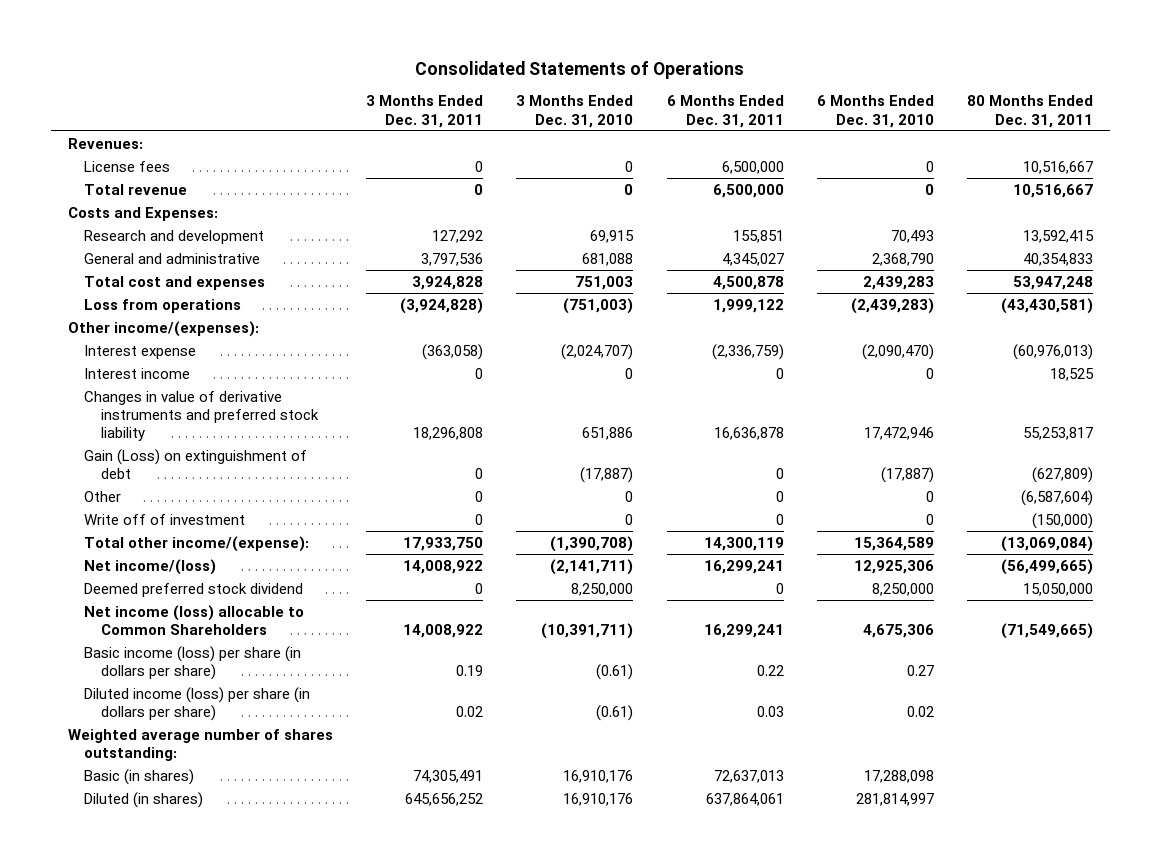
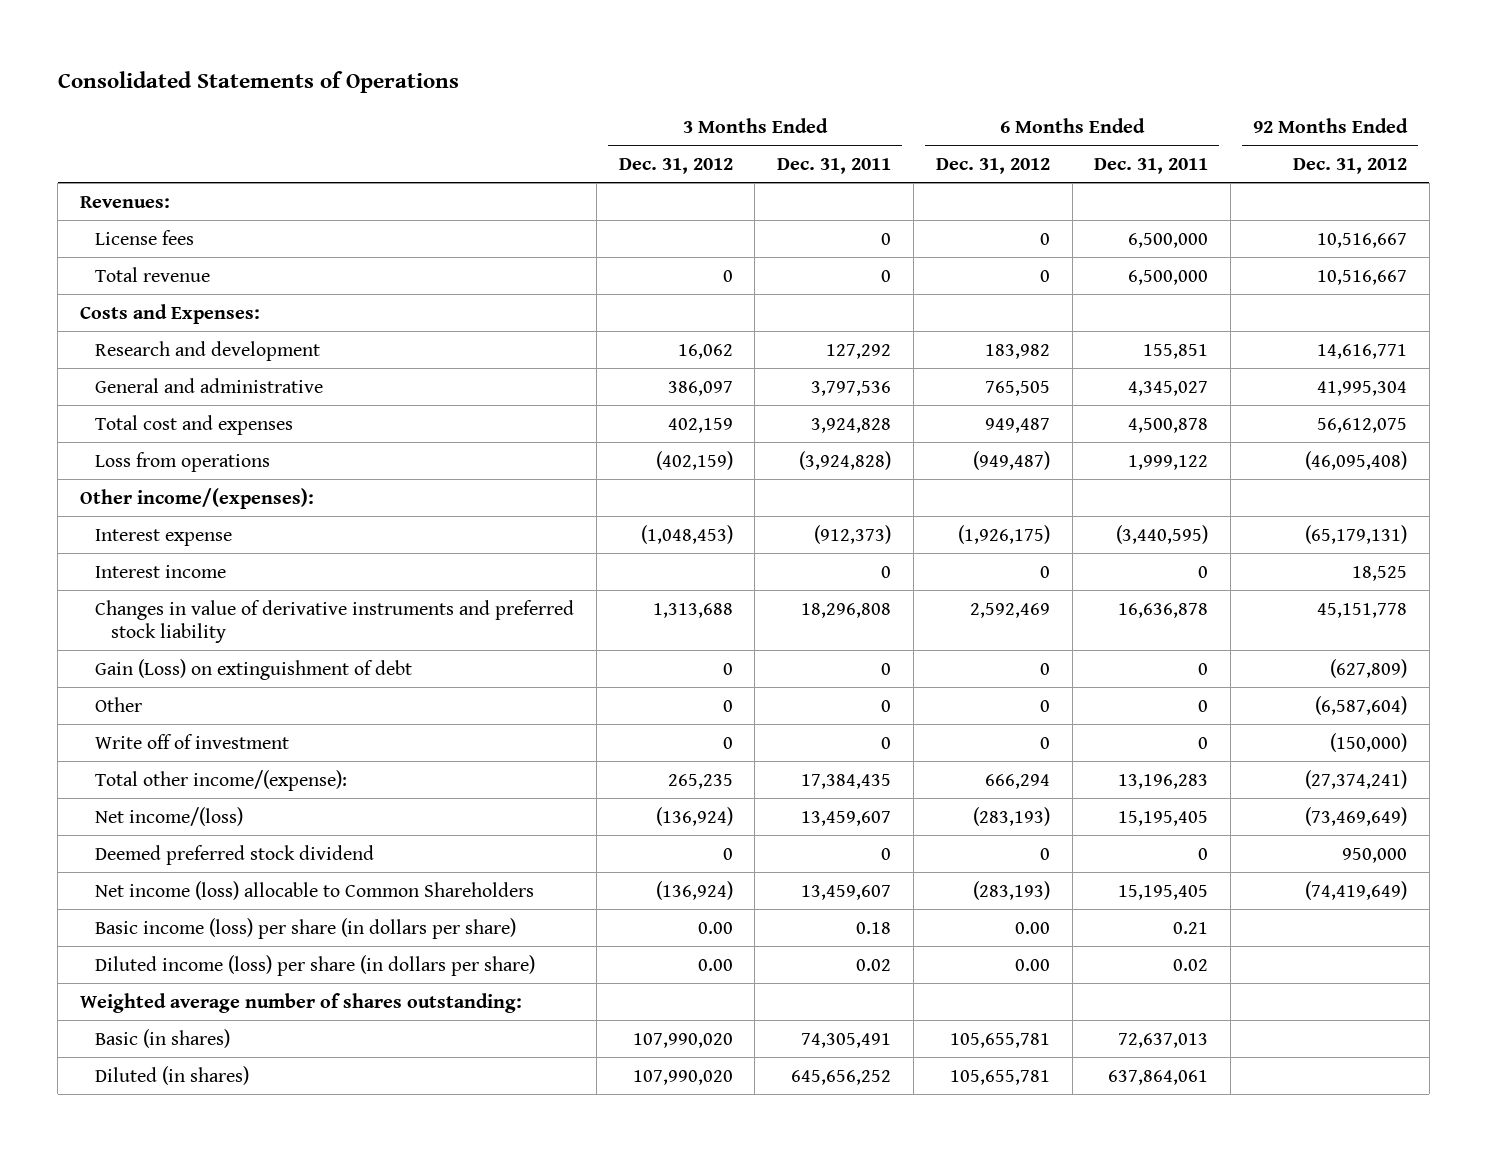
- | 3 Months Ended Dec. 31, 2011 | 3 Months Ended Dec. 31, 2010 | 6 Months Ended Dec. 31, 2011 | 6 Months Ended Dec. 31, 2010 | 80 Months Ended Dec. 31, 2011
+ | 3 Months Ended Dec. 31, 2012 | 3 Months Ended Dec. 31, 2011 | 6 Months Ended Dec. 31, 2012 | 6 Months Ended Dec. 31, 2011 | 92 Months Ended Dec. 31, 2012
- Interest expense | (363,058) | (2,024,707) | (2,336,759) | (2,090,470) | (60,976,013)
+ Interest expense | (1,048,453) | (912,373) | (1,926,175) | (3,440,595) | (65,179,131)
- Total other income/(expense): | 17,933,750 | (1,390,708) | 14,300,119 | 15,364,589 | (13,069,084)
- Net income/(loss) | 14,008,922 | (2,141,711) | 16,299,241 | 12,925,306 | (56,499,665)
+ Total other income/(expense): | 265,235 | 17,384,435 | 666,294 | 13,196,283 | (27,374,241)
+ Net income/(loss) | (136,924) | 13,459,607 | (283,193) | 15,195,405 | (73,469,649)
- Net income (loss) allocable to Common Shareholders | 14,008,922 | (10,391,711) | 16,299,241 | 4,675,306 | (71,549,665)
- Basic income (loss) per share (in dollars per share) | 0.19 | (0.61) | 0.22 | 0.27 |
- Diluted income (loss) per share (in dollars per share) | 0.02 | (0.61) | 0.03 | 0.02 |
+ Net income (loss) allocable to Common Shareholders | (136,924) | 13,459,607 | (283,193) | 15,195,405 | (74,419,649)
+ Basic income (loss) per share (in dollars per share) | 0.00 | 0.18 | 0.00 | 0.21 |
+ Diluted income (loss) per share (in dollars per share) | 0.00 | 0.02 | 0.00 | 0.02 |

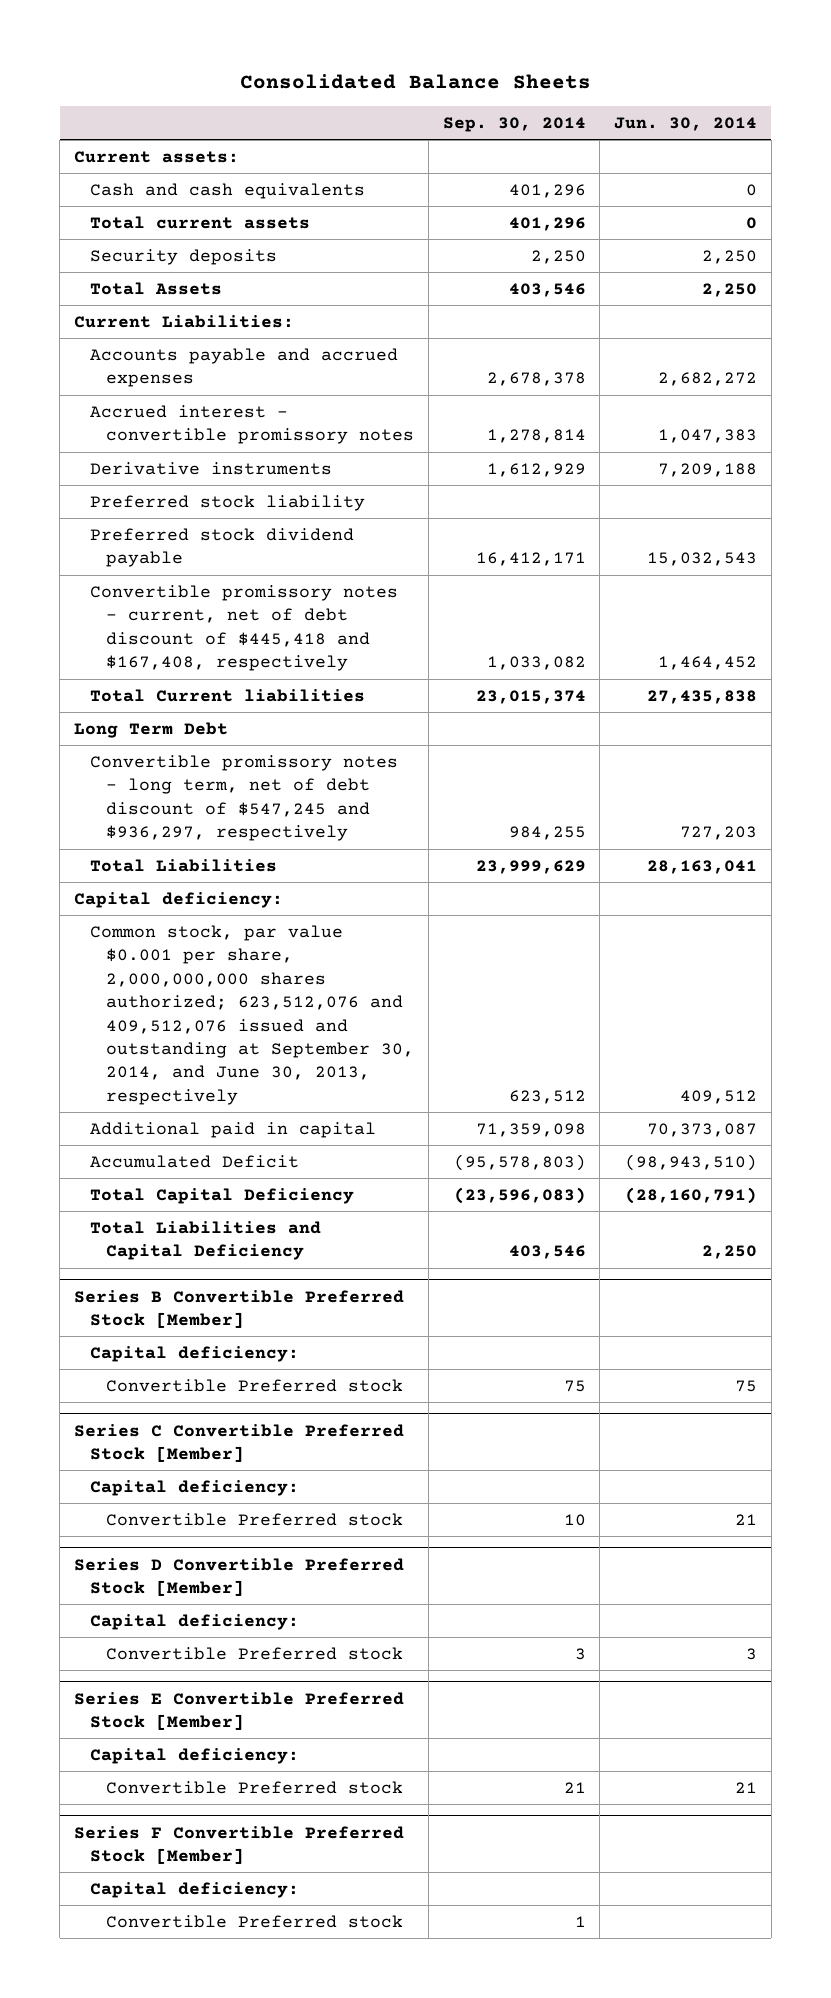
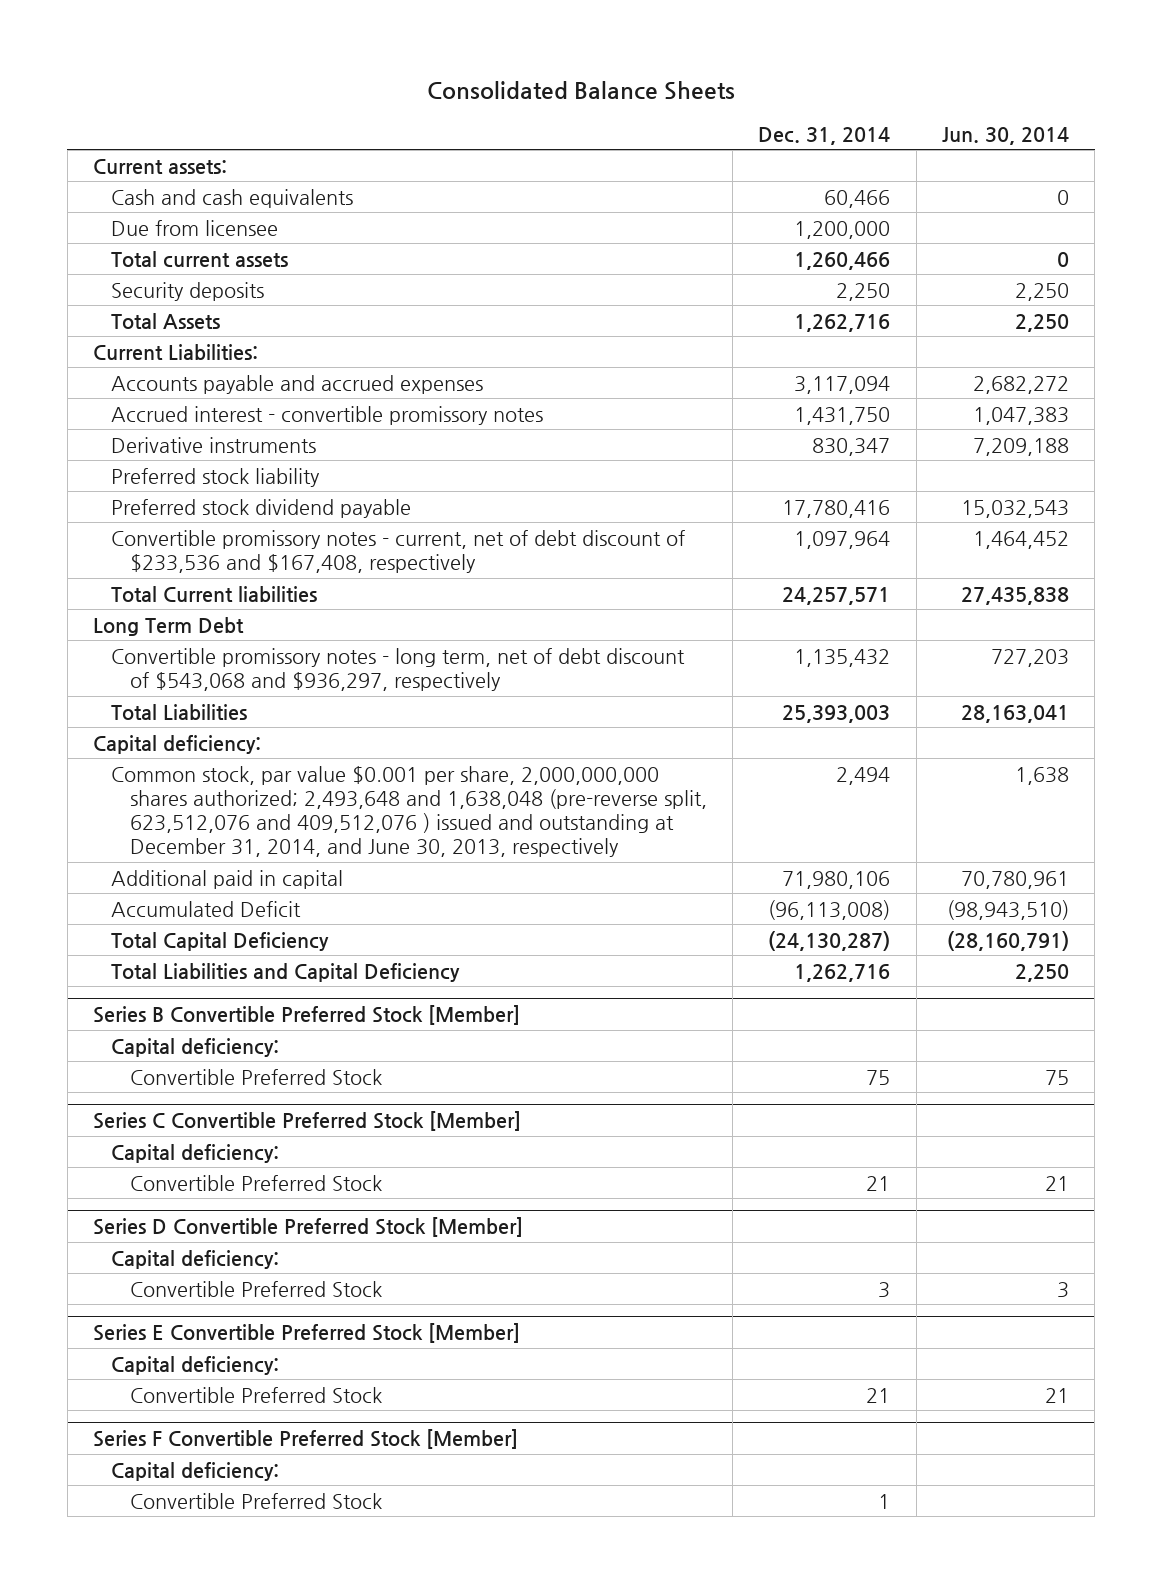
- | Sep. 30, 2014 | Jun. 30, 2014
+ | Dec. 31, 2014 | Jun. 30, 2014
+ Due from licensee | 1,200,000 |
- Convertible promissory notes - current, net of debt discount of $445,418 and $167,408, respectively | 1,033,082 | 1,464,452
+ Convertible promissory notes - current, net of debt discount of $233,536 and $167,408, respectively | 1,097,964 | 1,464,452
- Convertible promissory notes - long term, net of debt discount of $547,245 and $936,297, respectively | 984,255 | 727,203
+ Convertible promissory notes - long term, net of debt discount of $543,068 and $936,297, respectively | 1,135,432 | 727,203
- Common stock, par value $0.001 per share, 2,000,000,000 shares authorized; 623,512,076 and 409,512,076 issued and outstanding at September 30, 2014, and June 30, 2013, respectively | 623,512 | 409,512
- Additional paid in capital | 71,359,098 | 70,373,087
+ Common stock, par value $0.001 per share, 2,000,000,000 shares authorized; 2,493,648 and 1,638,048 (pre-reverse split, 623,512,076 and 409,512,076 ) issued and outstanding at December 31, 2014, and June 30, 2013, respectively | 2,494 | 1,638
+ Additional paid in capital | 71,980,106 | 70,780,961
@ Series B Convertible Preferred Stock [Member]
- Convertible Preferred stock | 75 | 75
+ Convertible Preferred Stock | 75 | 75
@ Series C Convertible Preferred Stock [Member]
- Convertible Preferred stock | 10 | 21
+ Convertible Preferred Stock | 21 | 21
@ Series D Convertible Preferred Stock [Member]
- Convertible Preferred stock | 3 | 3
+ Convertible Preferred Stock | 3 | 3
@ Series E Convertible Preferred Stock [Member]
- Convertible Preferred stock | 21 | 21
+ Convertible Preferred Stock | 21 | 21
@ Series F Convertible Preferred Stock [Member]
- Convertible Preferred stock | 1 |
+ Convertible Preferred Stock | 1 |

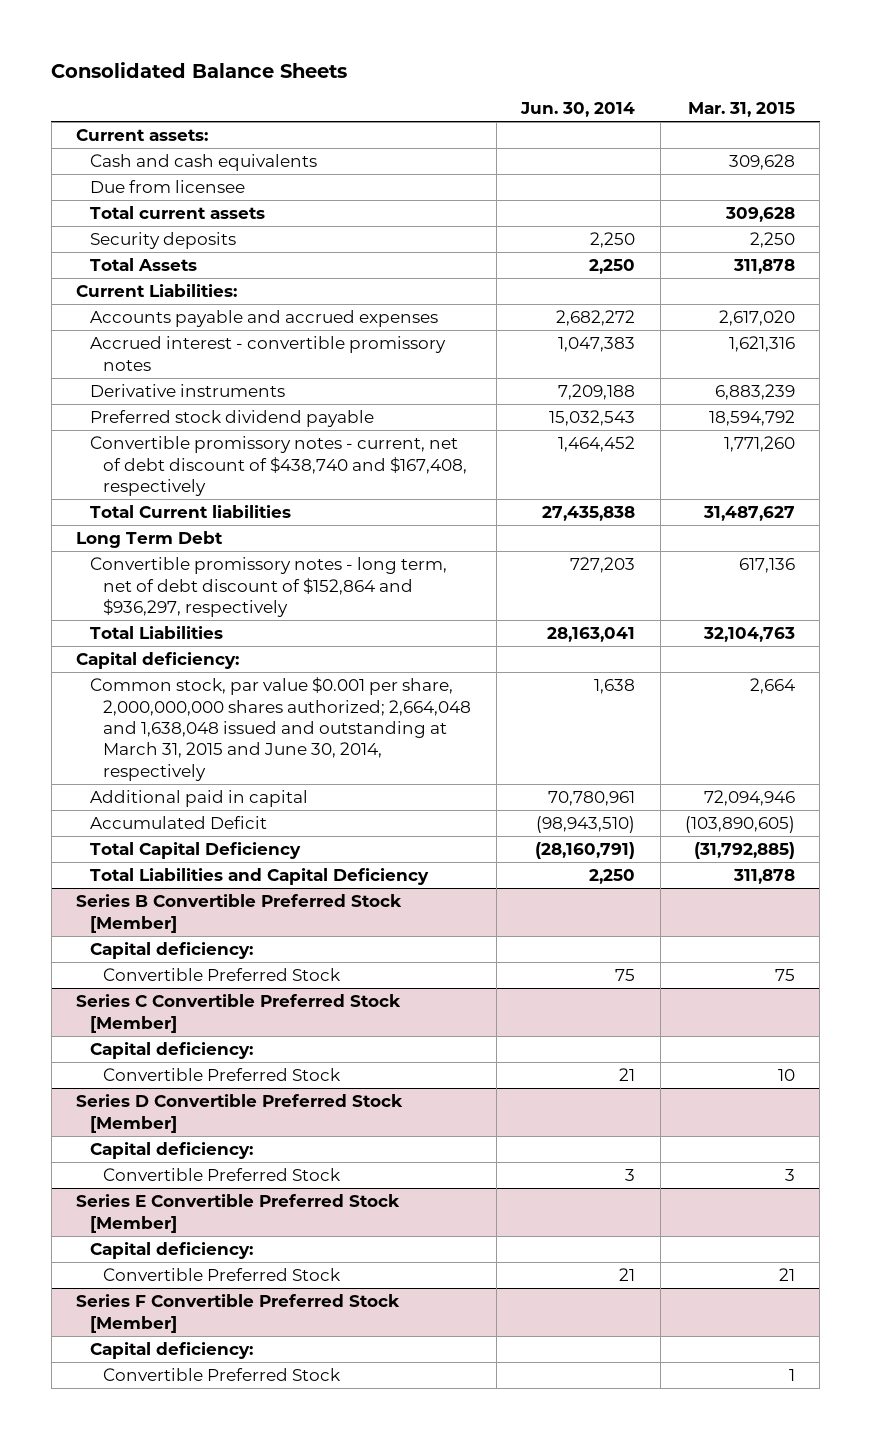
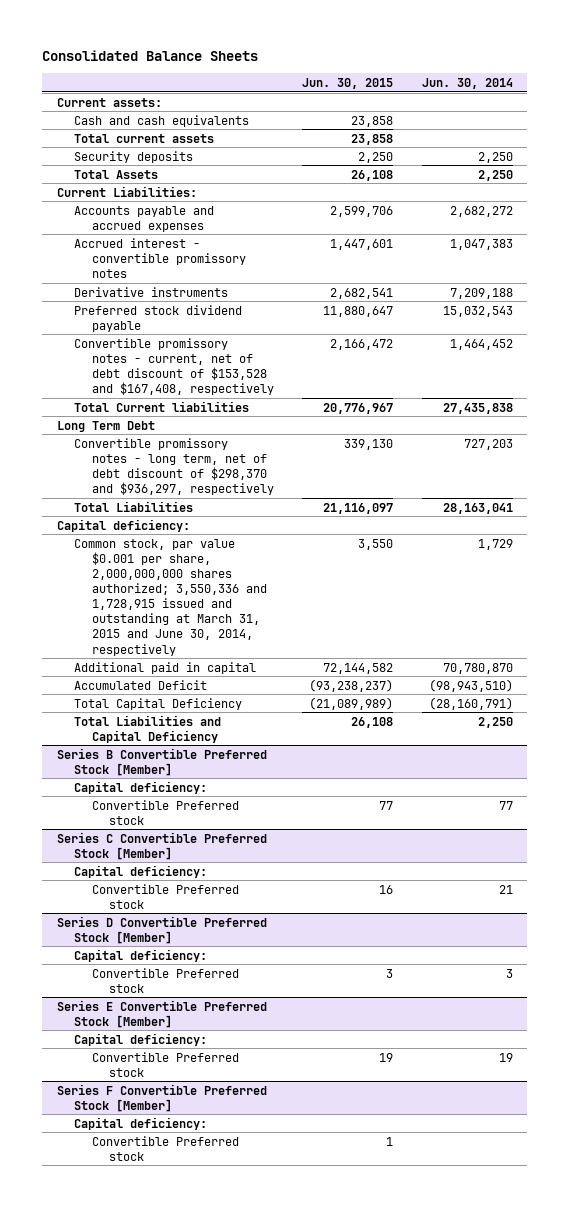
- | Jun. 30, 2014 | Mar. 31, 2015
+ | Jun. 30, 2015 | Jun. 30, 2014
- Due from licensee
- Convertible promissory notes - current, net of debt discount of $438,740 and $167,408, respectively | 1,464,452 | 1,771,260
+ Convertible promissory notes - current, net of debt discount of $153,528 and $167,408, respectively | 2,166,472 | 1,464,452
- Convertible promissory notes - long term, net of debt discount of $152,864 and $936,297, respectively | 727,203 | 617,136
+ Convertible promissory notes - long term, net of debt discount of $298,370 and $936,297, respectively | 339,130 | 727,203
- Common stock, par value $0.001 per share, 2,000,000,000 shares authorized; 2,664,048 and 1,638,048 issued and outstanding at March 31, 2015 and June 30, 2014, respectively | 1,638 | 2,664
- Additional paid in capital | 70,780,961 | 72,094,946
+ Common stock, par value $0.001 per share, 2,000,000,000 shares authorized; 3,550,336 and 1,728,915 issued and outstanding at March 31, 2015 and June 30, 2014, respectively | 3,550 | 1,729
+ Additional paid in capital | 72,144,582 | 70,780,870
@ Series B Convertible Preferred Stock [Member]
- Convertible Preferred Stock | 75 | 75
+ Convertible Preferred stock | 77 | 77
@ Series C Convertible Preferred Stock [Member]
- Convertible Preferred Stock | 21 | 10
+ Convertible Preferred stock | 16 | 21
@ Series D Convertible Preferred Stock [Member]
- Convertible Preferred Stock | 3 | 3
+ Convertible Preferred stock | 3 | 3
@ Series E Convertible Preferred Stock [Member]
- Convertible Preferred Stock | 21 | 21
+ Convertible Preferred stock | 19 | 19
@ Series F Convertible Preferred Stock [Member]
- Convertible Preferred Stock | | 1
+ Convertible Preferred stock | 1 |

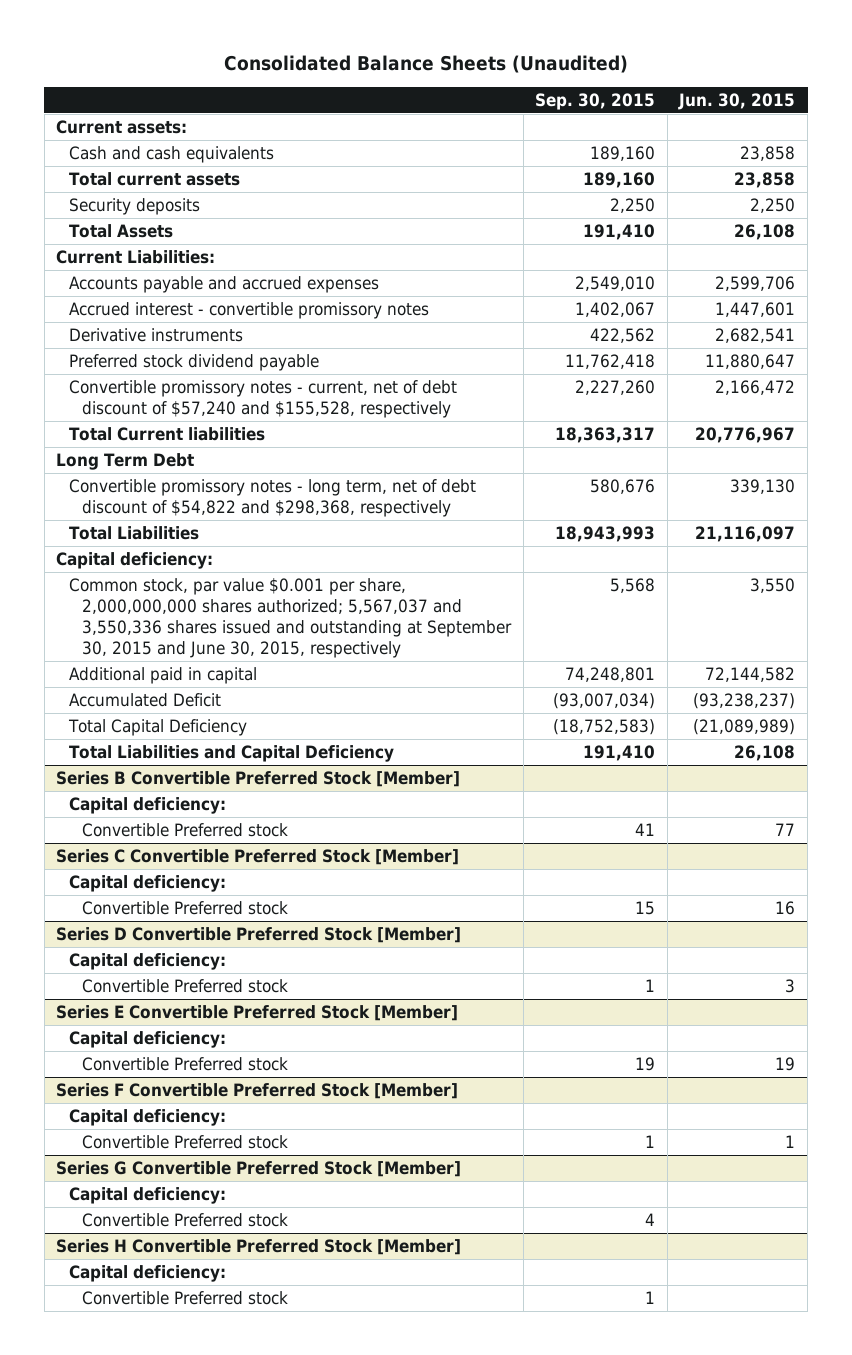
- Consolidated Balance Sheets
+ Consolidated Balance Sheets (Unaudited)
- | Jun. 30, 2015 | Jun. 30, 2014
+ | Sep. 30, 2015 | Jun. 30, 2015
- Convertible promissory notes - current, net of debt discount of $153,528 and $167,408, respectively | 2,166,472 | 1,464,452
+ Convertible promissory notes - current, net of debt discount of $57,240 and $155,528, respectively | 2,227,260 | 2,166,472
- Convertible promissory notes - long term, net of debt discount of $298,370 and $936,297, respectively | 339,130 | 727,203
+ Convertible promissory notes - long term, net of debt discount of $54,822 and $298,368, respectively | 580,676 | 339,130
- Common stock, par value $0.001 per share, 2,000,000,000 shares authorized; 3,550,336 and 1,728,915 issued and outstanding at March 31, 2015 and June 30, 2014, respectively | 3,550 | 1,729
+ Common stock, par value $0.001 per share, 2,000,000,000 shares authorized; 5,567,037 and 3,550,336 shares issued and outstanding at September 30, 2015 and June 30, 2015, respectively | 5,568 | 3,550
+ Series G Convertible Preferred Stock [Member]
+ Capital deficiency:
+ Convertible Preferred stock | 4 |
+ Series H Convertible Preferred Stock [Member]
+ Capital deficiency:
+ Convertible Preferred stock | 1 |

